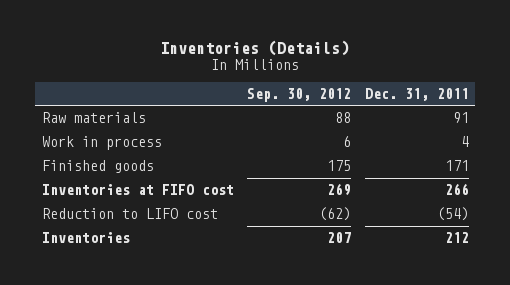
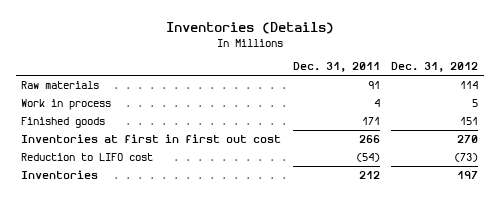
- | Sep. 30, 2012 | Dec. 31, 2011
+ | Dec. 31, 2011 | Dec. 31, 2012
- Inventories at FIFO cost | 269 | 266
+ Inventories at first in first out cost | 266 | 270

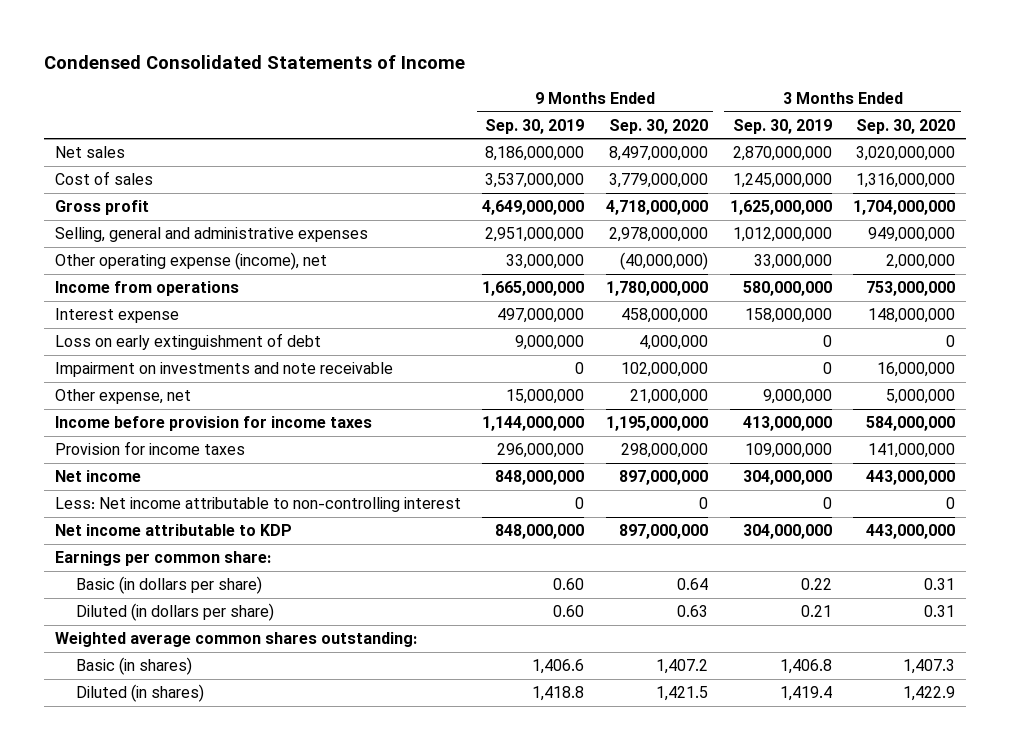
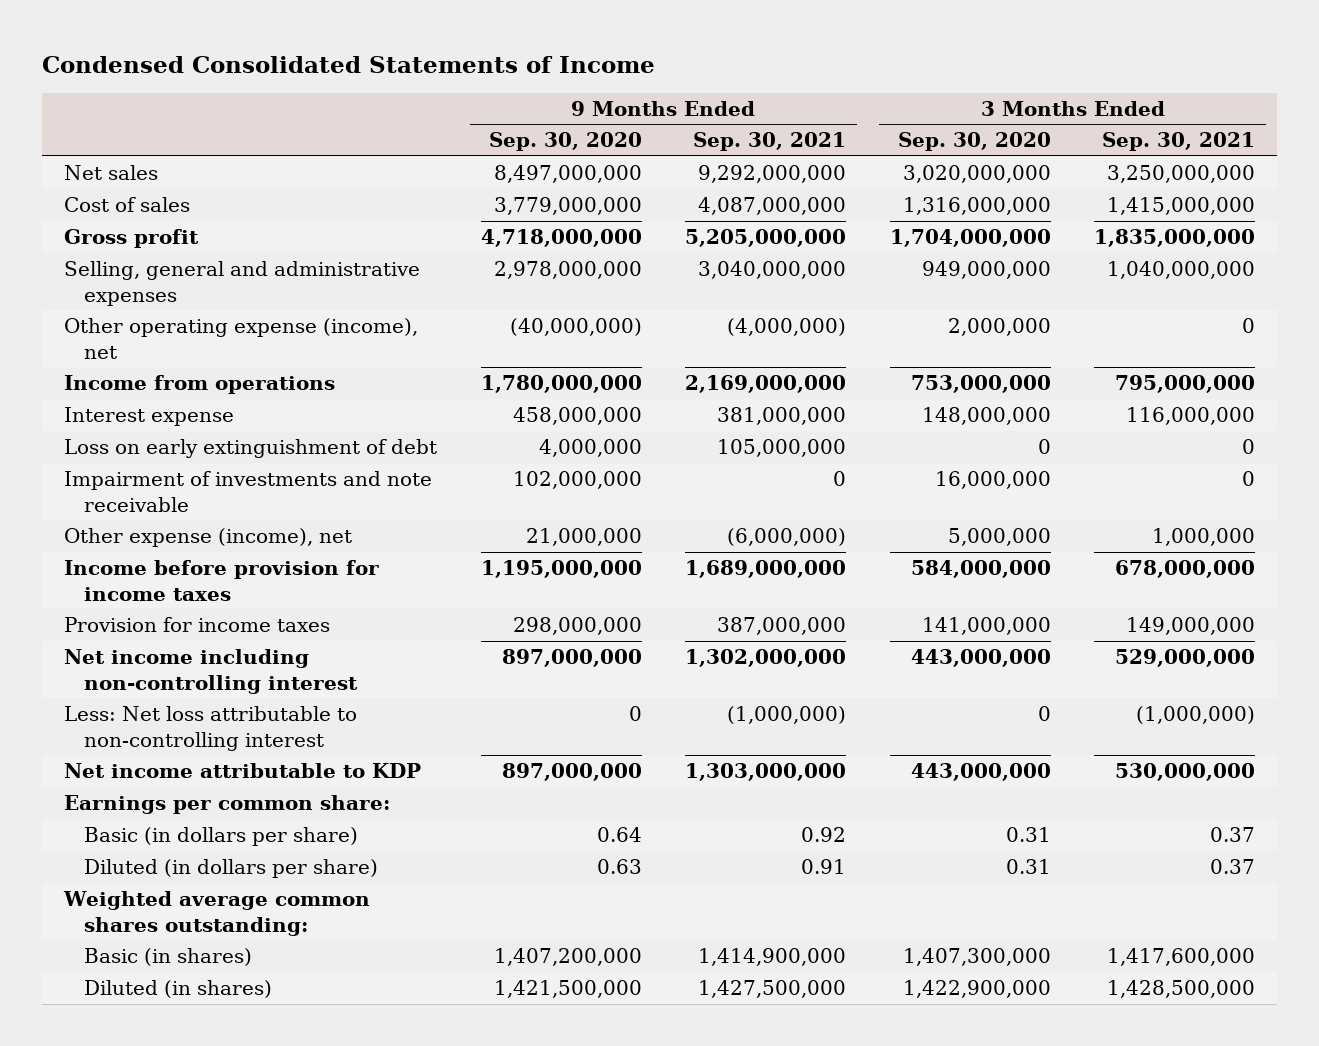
- | 9 Months Ended Sep. 30, 2019 | 9 Months Ended Sep. 30, 2020 | 3 Months Ended Sep. 30, 2019 | 3 Months Ended Sep. 30, 2020
+ | 9 Months Ended Sep. 30, 2020 | 9 Months Ended Sep. 30, 2021 | 3 Months Ended Sep. 30, 2020 | 3 Months Ended Sep. 30, 2021
- Impairment on investments and note receivable | 0 | 102,000,000 | 0 | 16,000,000
- Other expense, net | 15,000,000 | 21,000,000 | 9,000,000 | 5,000,000
+ Impairment of investments and note receivable | 102,000,000 | 0 | 16,000,000 | 0
+ Other expense (income), net | 21,000,000 | (6,000,000) | 5,000,000 | 1,000,000
- Net income | 848,000,000 | 897,000,000 | 304,000,000 | 443,000,000
- Less: Net income attributable to non-controlling interest | 0 | 0 | 0 | 0
+ Net income including non-controlling interest | 897,000,000 | 1,302,000,000 | 443,000,000 | 529,000,000
+ Less: Net loss attributable to non-controlling interest | 0 | (1,000,000) | 0 | (1,000,000)
- Basic (in shares) | 1,406.6 | 1,407.2 | 1,406.8 | 1,407.3
- Diluted (in shares) | 1,418.8 | 1,421.5 | 1,419.4 | 1,422.9
+ Basic (in shares) | 1,407,200,000 | 1,414,900,000 | 1,407,300,000 | 1,417,600,000
+ Diluted (in shares) | 1,421,500,000 | 1,427,500,000 | 1,422,900,000 | 1,428,500,000

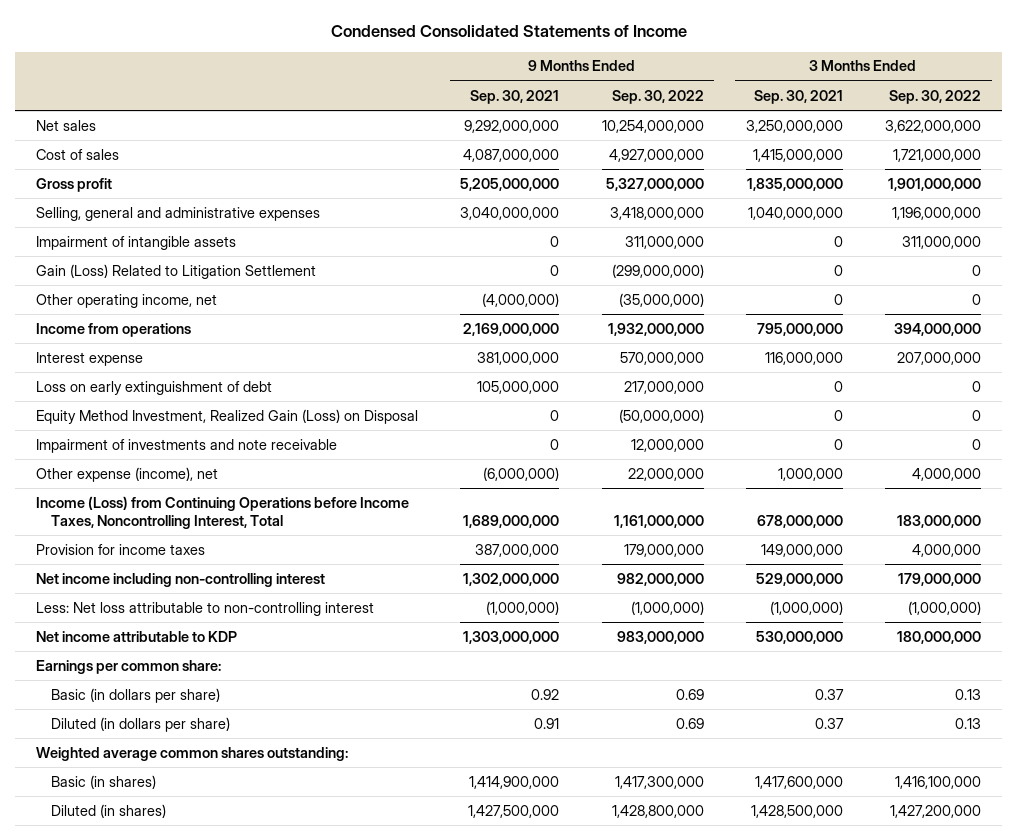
- | 9 Months Ended Sep. 30, 2020 | 9 Months Ended Sep. 30, 2021 | 3 Months Ended Sep. 30, 2020 | 3 Months Ended Sep. 30, 2021
+ | 9 Months Ended Sep. 30, 2021 | 9 Months Ended Sep. 30, 2022 | 3 Months Ended Sep. 30, 2021 | 3 Months Ended Sep. 30, 2022
- Other operating expense (income), net | (40,000,000) | (4,000,000) | 2,000,000 | 0
+ Impairment of intangible assets | 0 | 311,000,000 | 0 | 311,000,000
+ Gain (Loss) Related to Litigation Settlement | 0 | (299,000,000) | 0 | 0
+ Other operating income, net | (4,000,000) | (35,000,000) | 0 | 0
+ Equity Method Investment, Realized Gain (Loss) on Disposal | 0 | (50,000,000) | 0 | 0
- Income before provision for income taxes | 1,195,000,000 | 1,689,000,000 | 584,000,000 | 678,000,000
+ Income (Loss) from Continuing Operations before Income Taxes, Noncontrolling Interest, Total | 1,689,000,000 | 1,161,000,000 | 678,000,000 | 183,000,000

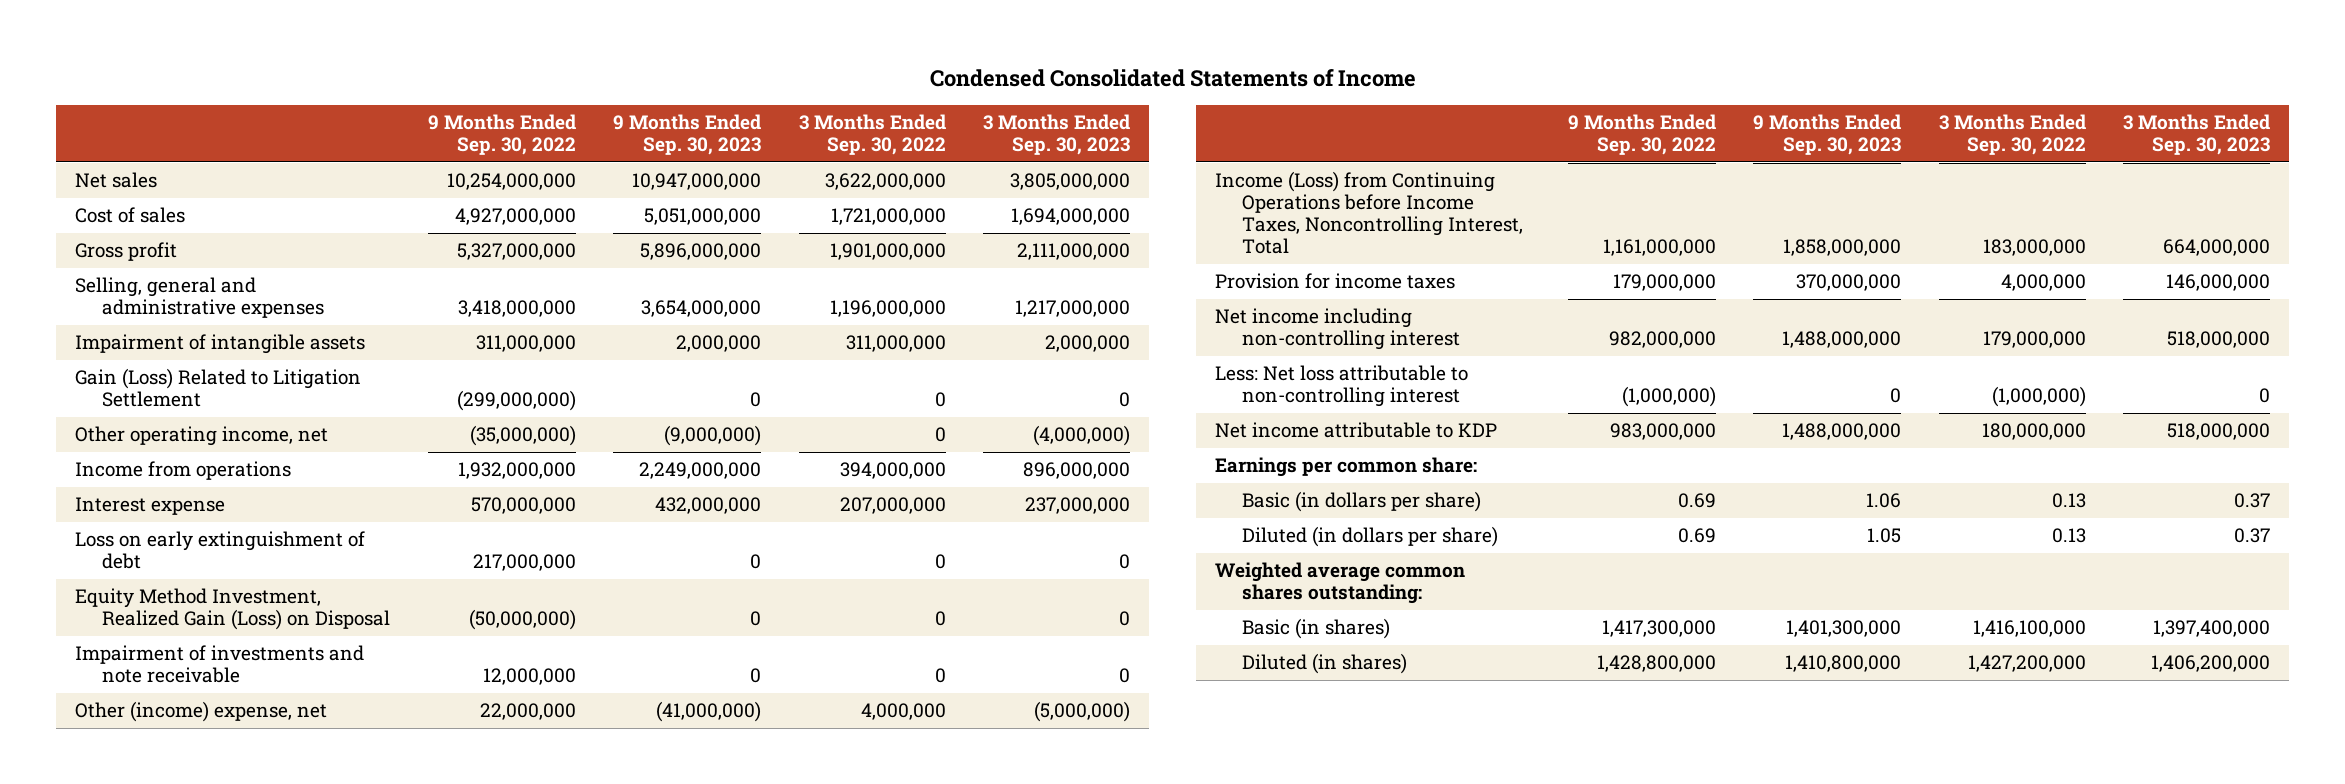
- | 9 Months Ended Sep. 30, 2021 | 9 Months Ended Sep. 30, 2022 | 3 Months Ended Sep. 30, 2021 | 3 Months Ended Sep. 30, 2022
+ | 9 Months Ended Sep. 30, 2022 | 9 Months Ended Sep. 30, 2023 | 3 Months Ended Sep. 30, 2022 | 3 Months Ended Sep. 30, 2023
- Other expense (income), net | (6,000,000) | 22,000,000 | 1,000,000 | 4,000,000
+ Other (income) expense, net | 22,000,000 | (41,000,000) | 4,000,000 | (5,000,000)

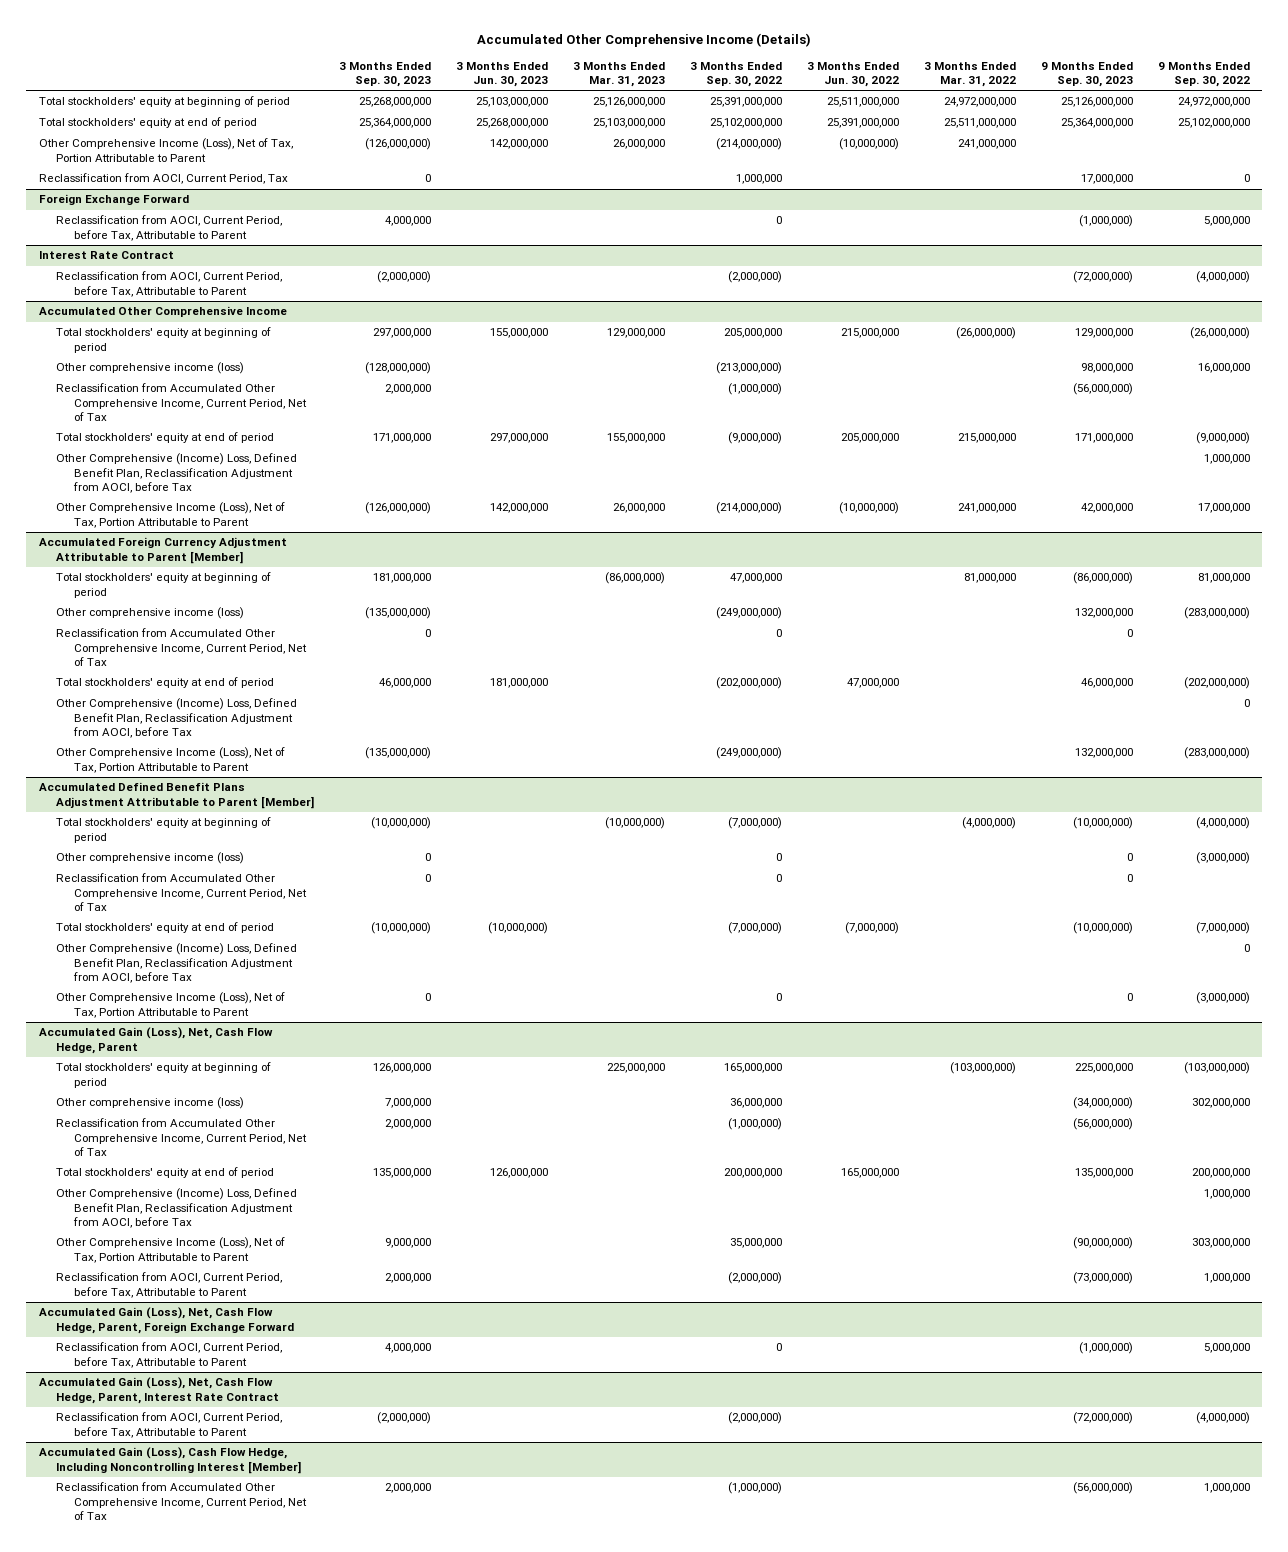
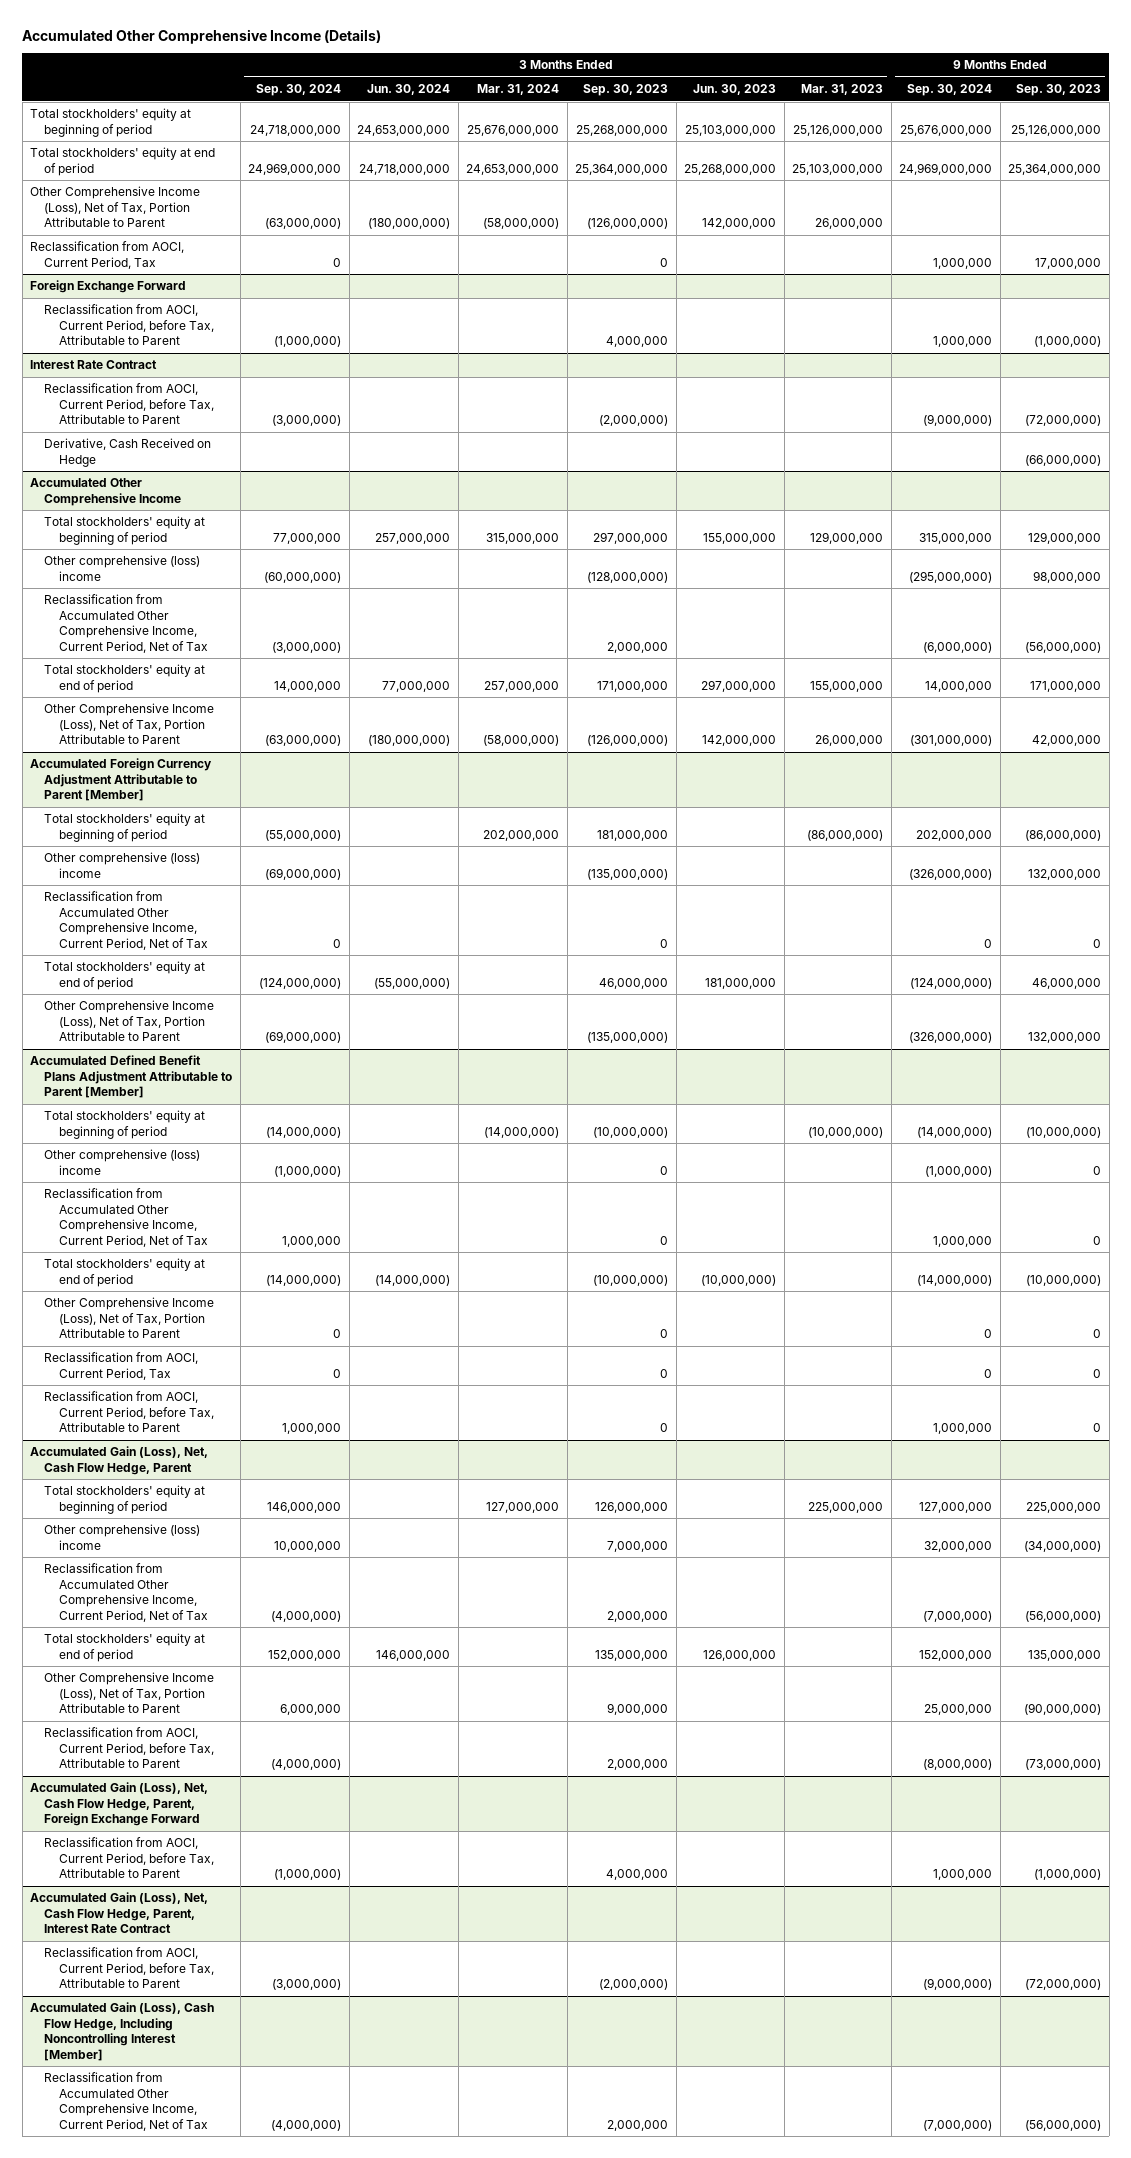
- | 3 Months Ended Sep. 30, 2023 | 3 Months Ended Jun. 30, 2023 | 3 Months Ended Mar. 31, 2023 | 3 Months Ended Sep. 30, 2022 | 3 Months Ended Jun. 30, 2022 | 3 Months Ended Mar. 31, 2022 | 9 Months Ended Sep. 30, 2023 | 9 Months Ended Sep. 30, 2022
+ | 3 Months Ended Sep. 30, 2024 | 3 Months Ended Jun. 30, 2024 | 3 Months Ended Mar. 31, 2024 | 3 Months Ended Sep. 30, 2023 | 3 Months Ended Jun. 30, 2023 | 3 Months Ended Mar. 31, 2023 | 9 Months Ended Sep. 30, 2024 | 9 Months Ended Sep. 30, 2023
@ Interest Rate Contract
+ Derivative, Cash Received on Hedge | | | | | | | | (66,000,000)
@ Accumulated Other Comprehensive Income
- Other comprehensive income (loss) | (128,000,000) | | | (213,000,000) | | | 98,000,000 | 16,000,000
+ Other comprehensive (loss) income | (60,000,000) | | | (128,000,000) | | | (295,000,000) | 98,000,000
- Other Comprehensive (Income) Loss, Defined Benefit Plan, Reclassification Adjustment from AOCI, before Tax | | | | | | | | 1,000,000
@ Accumulated Foreign Currency Adjustment Attributable to Parent [Member]
- Other comprehensive income (loss) | (135,000,000) | | | (249,000,000) | | | 132,000,000 | (283,000,000)
+ Other comprehensive (loss) income | (69,000,000) | | | (135,000,000) | | | (326,000,000) | 132,000,000
- Other Comprehensive (Income) Loss, Defined Benefit Plan, Reclassification Adjustment from AOCI, before Tax | | | | | | | | 0
@ Accumulated Defined Benefit Plans Adjustment Attributable to Parent [Member]
- Other comprehensive income (loss) | 0 | | | 0 | | | 0 | (3,000,000)
+ Other comprehensive (loss) income | (1,000,000) | | | 0 | | | (1,000,000) | 0
- Other Comprehensive (Income) Loss, Defined Benefit Plan, Reclassification Adjustment from AOCI, before Tax | | | | | | | | 0
+ Reclassification from AOCI, Current Period, Tax | 0 | | | 0 | | | 0 | 0
+ Reclassification from AOCI, Current Period, before Tax, Attributable to Parent | 1,000,000 | | | 0 | | | 1,000,000 | 0
@ Accumulated Gain (Loss), Net, Cash Flow Hedge, Parent
- Other comprehensive income (loss) | 7,000,000 | | | 36,000,000 | | | (34,000,000) | 302,000,000
+ Other comprehensive (loss) income | 10,000,000 | | | 7,000,000 | | | 32,000,000 | (34,000,000)
- Other Comprehensive (Income) Loss, Defined Benefit Plan, Reclassification Adjustment from AOCI, before Tax | | | | | | | | 1,000,000

